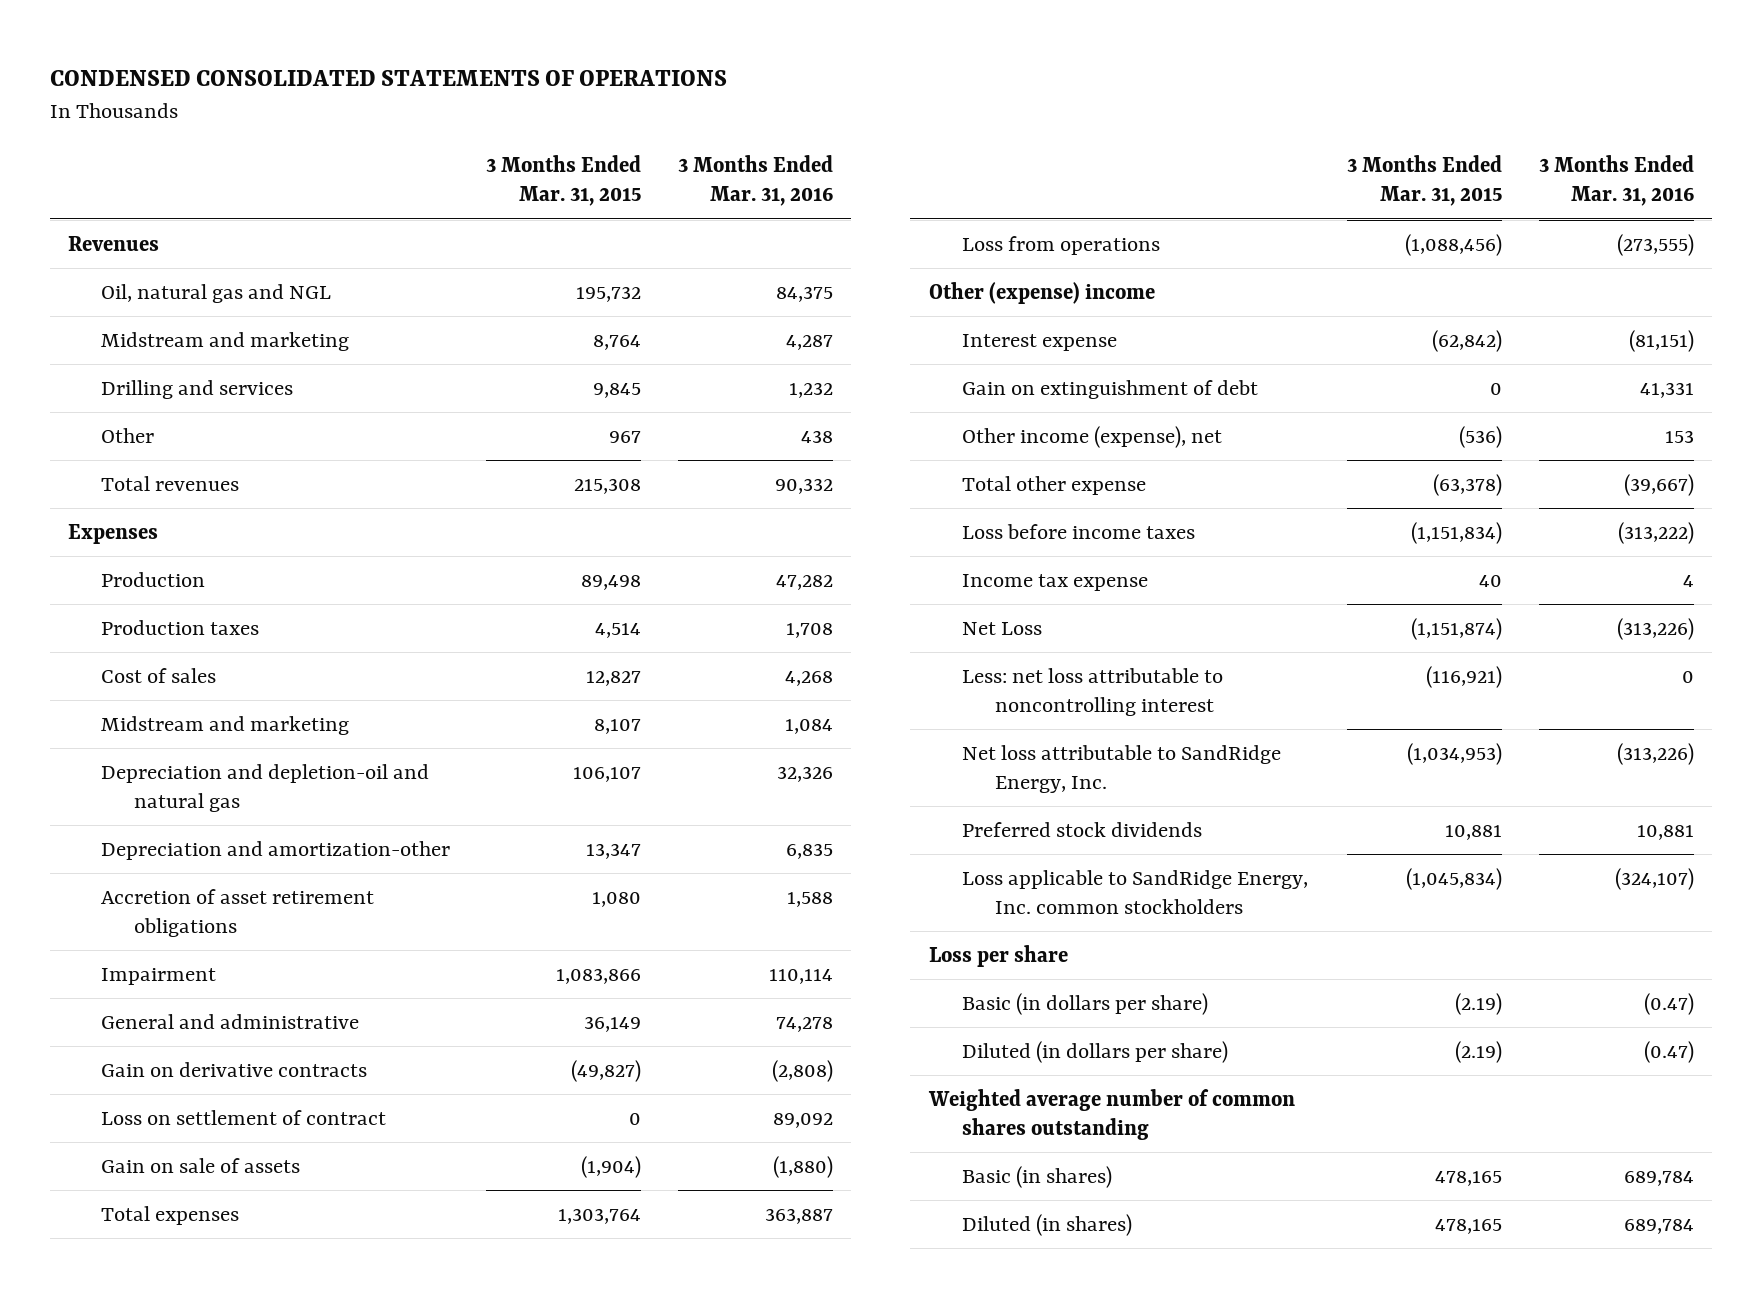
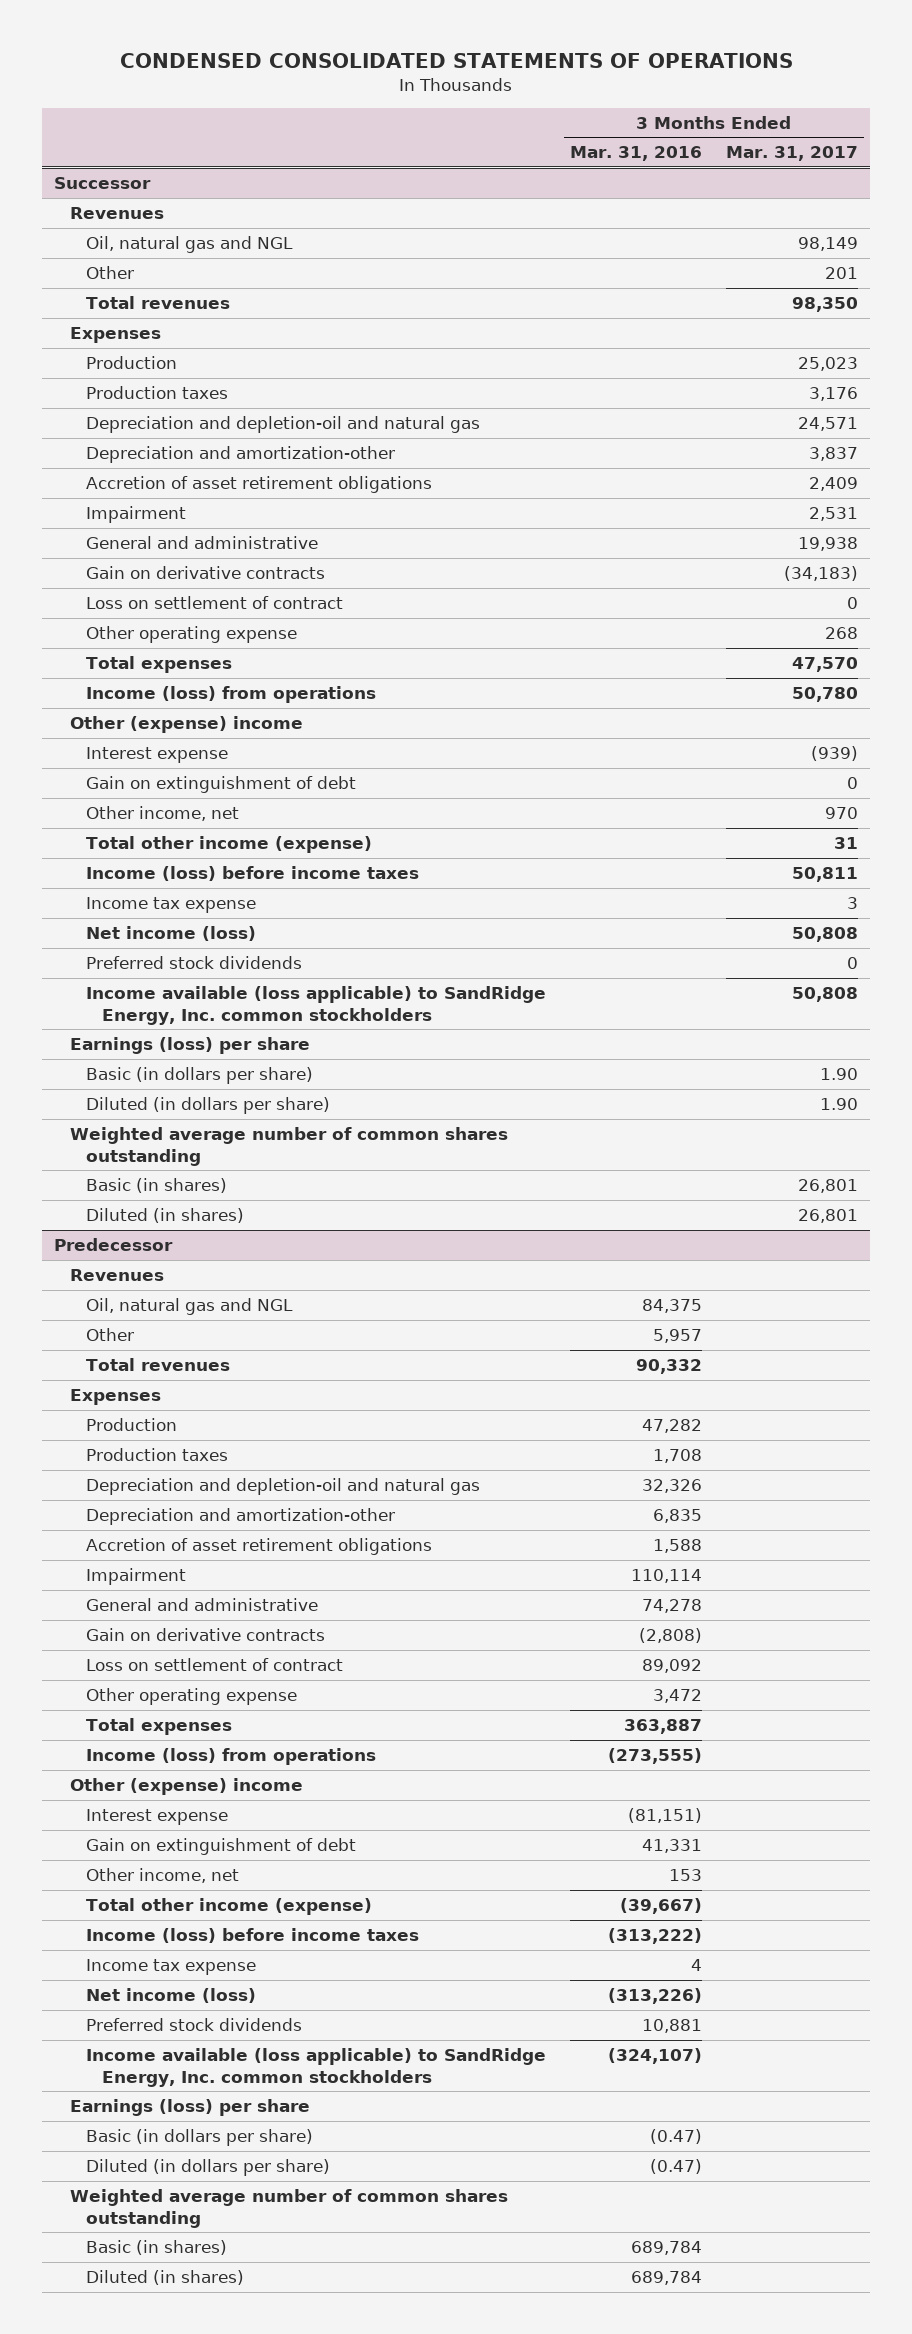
- | 3 Months Ended Mar. 31, 2015 | 3 Months Ended Mar. 31, 2016
+ | 3 Months Ended Mar. 31, 2016 | 3 Months Ended Mar. 31, 2017
+ Successor
+ Revenues
+ Oil, natural gas and NGL | | 98,149
+ Other | | 201
+ Total revenues | | 98,350
+ Expenses
+ Production | | 25,023
+ Production taxes | | 3,176
+ Depreciation and depletion-oil and natural gas | | 24,571
+ Depreciation and amortization-other | | 3,837
+ Accretion of asset retirement obligations | | 2,409
+ Impairment | | 2,531
+ General and administrative | | 19,938
+ Gain on derivative contracts | | (34,183)
+ Loss on settlement of contract | | 0
+ Other operating expense | | 268
+ Total expenses | | 47,570
+ Income (loss) from operations | | 50,780
+ Other (expense) income
+ Interest expense | | (939)
+ Gain on extinguishment of debt | | 0
+ Other income, net | | 970
+ Total other income (expense) | | 31
+ Income (loss) before income taxes | | 50,811
+ Income tax expense | | 3
+ Net income (loss) | | 50,808
+ Preferred stock dividends | | 0
+ Income available (loss applicable) to SandRidge Energy, Inc. common stockholders | | 50,808
+ Earnings (loss) per share
+ Basic (in dollars per share) | | 1.90
+ Diluted (in dollars per share) | | 1.90
+ Weighted average number of common shares outstanding
+ Basic (in shares) | | 26,801
+ Diluted (in shares) | | 26,801
+ Predecessor
- Midstream and marketing | 8,764 | 4,287
- Drilling and services | 9,845 | 1,232
- Other | 967 | 438
+ Other | 5,957 |
- Cost of sales | 12,827 | 4,268
- Midstream and marketing | 8,107 | 1,084
- Gain on sale of assets | (1,904) | (1,880)
+ Other operating expense | 3,472 |
- Loss from operations | (1,088,456) | (273,555)
+ Income (loss) from operations | (273,555) |
- Other income (expense), net | (536) | 153
- Total other expense | (63,378) | (39,667)
- Loss before income taxes | (1,151,834) | (313,222)
+ Other income, net | 153 |
+ Total other income (expense) | (39,667) |
+ Income (loss) before income taxes | (313,222) |
- Net Loss | (1,151,874) | (313,226)
- Less: net loss attributable to noncontrolling interest | (116,921) | 0
- Net loss attributable to SandRidge Energy, Inc. | (1,034,953) | (313,226)
+ Net income (loss) | (313,226) |
- Loss applicable to SandRidge Energy, Inc. common stockholders | (1,045,834) | (324,107)
- Loss per share
+ Income available (loss applicable) to SandRidge Energy, Inc. common stockholders | (324,107) |
+ Earnings (loss) per share

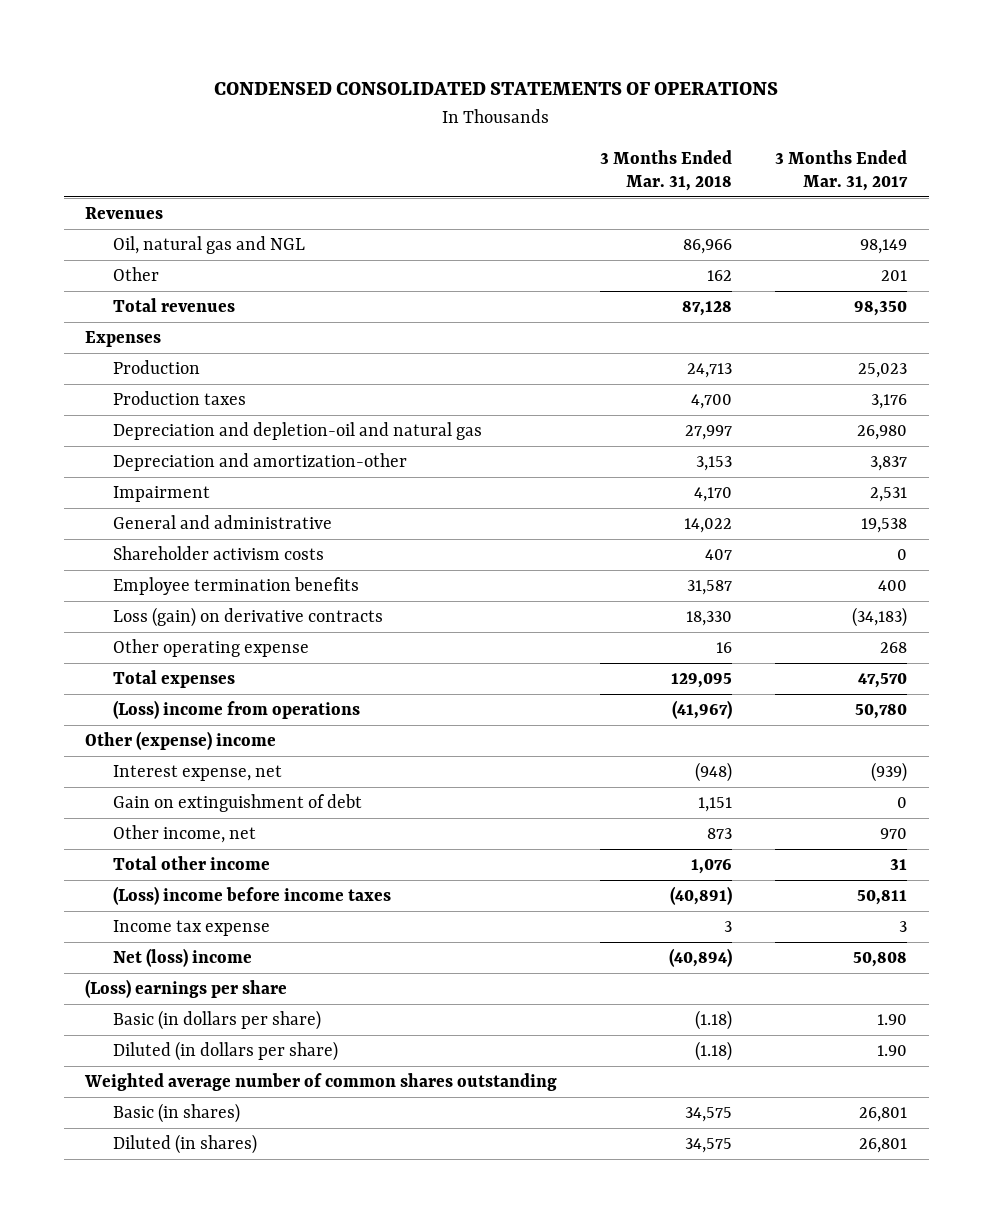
- | 3 Months Ended Mar. 31, 2016 | 3 Months Ended Mar. 31, 2017
+ | 3 Months Ended Mar. 31, 2018 | 3 Months Ended Mar. 31, 2017
- Successor
- Depreciation and depletion-oil and natural gas | | 24,571
+ Depreciation and depletion-oil and natural gas | 27,997 | 26,980
- Accretion of asset retirement obligations | | 2,409
- General and administrative | | 19,938
- Gain on derivative contracts | | (34,183)
- Loss on settlement of contract | | 0
+ General and administrative | 14,022 | 19,538
+ Shareholder activism costs | 407 | 0
+ Employee termination benefits | 31,587 | 400
+ Loss (gain) on derivative contracts | 18,330 | (34,183)
- Income (loss) from operations | | 50,780
+ (Loss) income from operations | (41,967) | 50,780
- Interest expense | | (939)
+ Interest expense, net | (948) | (939)
- Total other income (expense) | | 31
- Income (loss) before income taxes | | 50,811
+ Total other income | 1,076 | 31
+ (Loss) income before income taxes | (40,891) | 50,811
- Net income (loss) | | 50,808
- Preferred stock dividends | | 0
- Income available (loss applicable) to SandRidge Energy, Inc. common stockholders | | 50,808
- Earnings (loss) per share
+ Net (loss) income | (40,894) | 50,808
+ (Loss) earnings per share
- Predecessor
- Revenues
- Oil, natural gas and NGL | 84,375 |
- Other | 5,957 |
- Total revenues | 90,332 |
- Expenses
- Production | 47,282 |
- Production taxes | 1,708 |
- Depreciation and depletion-oil and natural gas | 32,326 |
- Depreciation and amortization-other | 6,835 |
- Accretion of asset retirement obligations | 1,588 |
- Impairment | 110,114 |
- General and administrative | 74,278 |
- Gain on derivative contracts | (2,808) |
- Loss on settlement of contract | 89,092 |
- Other operating expense | 3,472 |
- Total expenses | 363,887 |
- Income (loss) from operations | (273,555) |
- Other (expense) income
- Interest expense | (81,151) |
- Gain on extinguishment of debt | 41,331 |
- Other income, net | 153 |
- Total other income (expense) | (39,667) |
- Income (loss) before income taxes | (313,222) |
- Income tax expense | 4 |
- Net income (loss) | (313,226) |
- Preferred stock dividends | 10,881 |
- Income available (loss applicable) to SandRidge Energy, Inc. common stockholders | (324,107) |
- Earnings (loss) per share
- Basic (in dollars per share) | (0.47) |
- Diluted (in dollars per share) | (0.47) |
- Weighted average number of common shares outstanding
- Basic (in shares) | 689,784 |
- Diluted (in shares) | 689,784 |

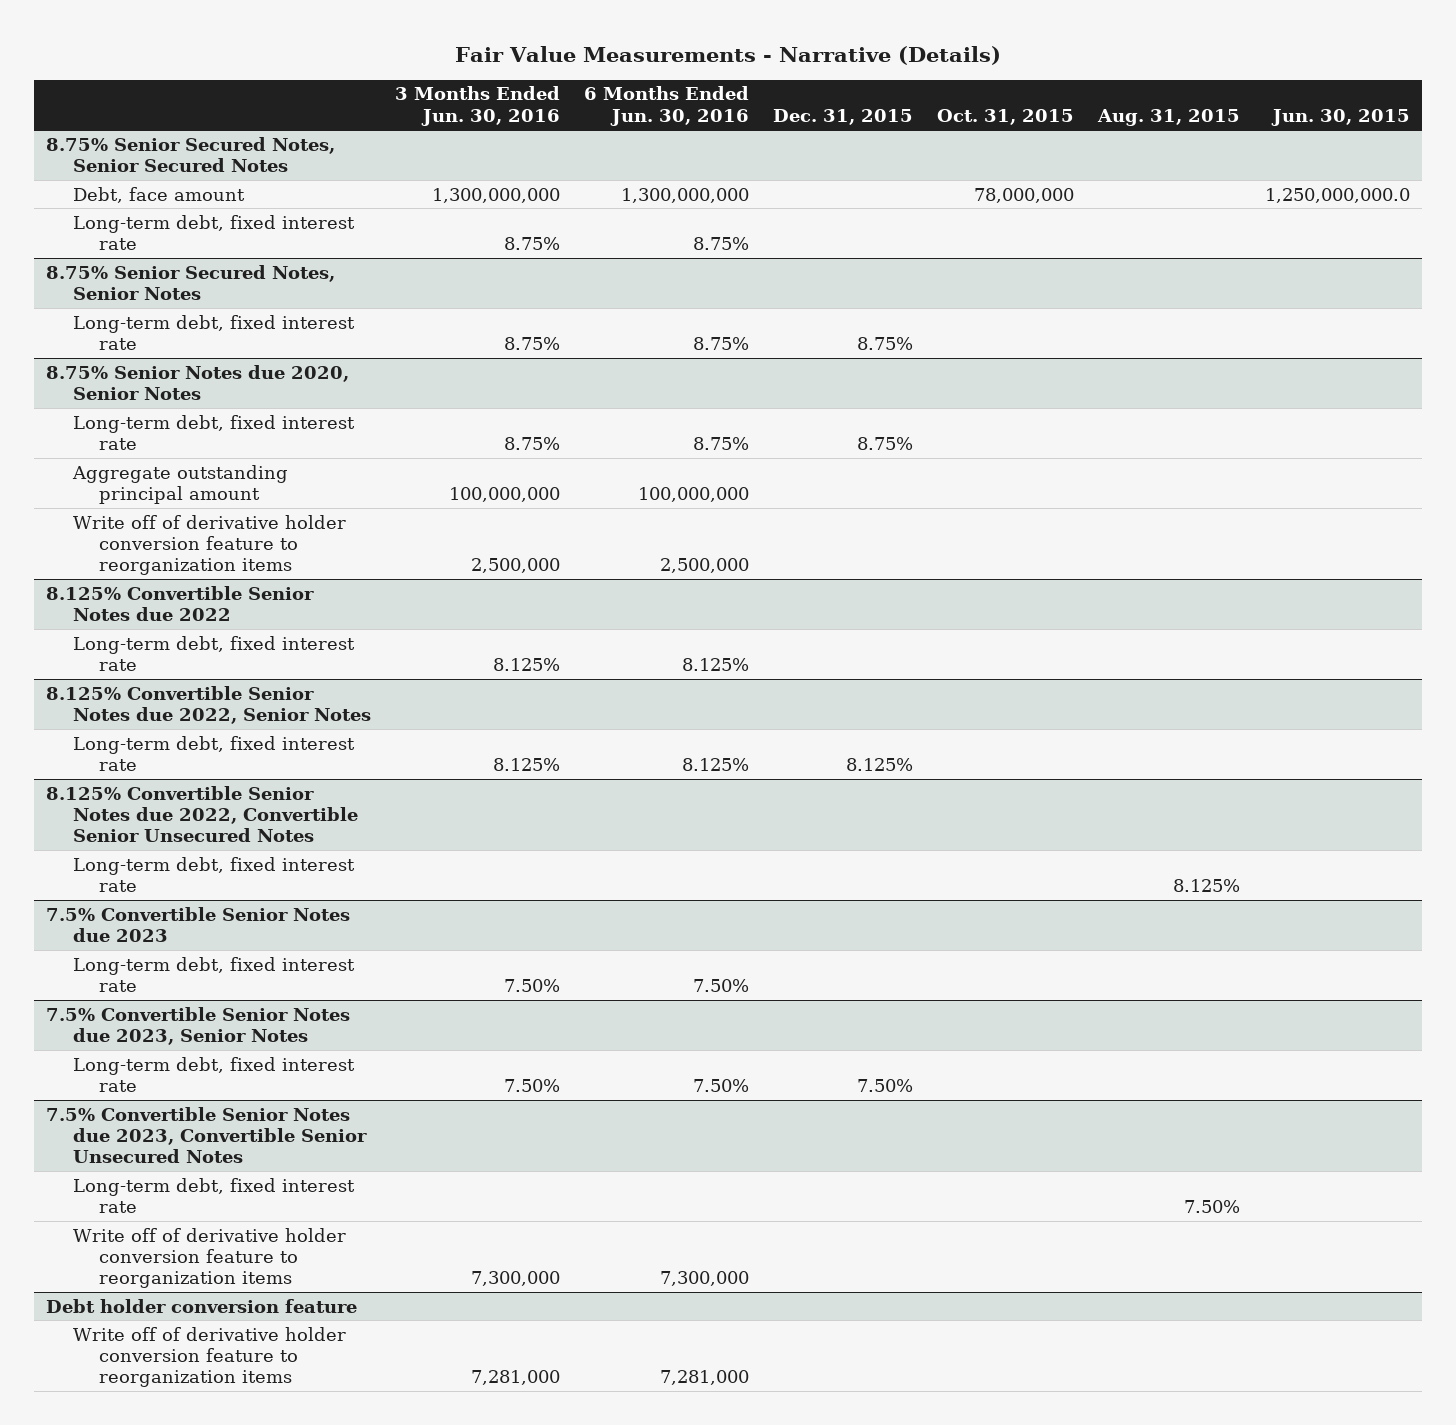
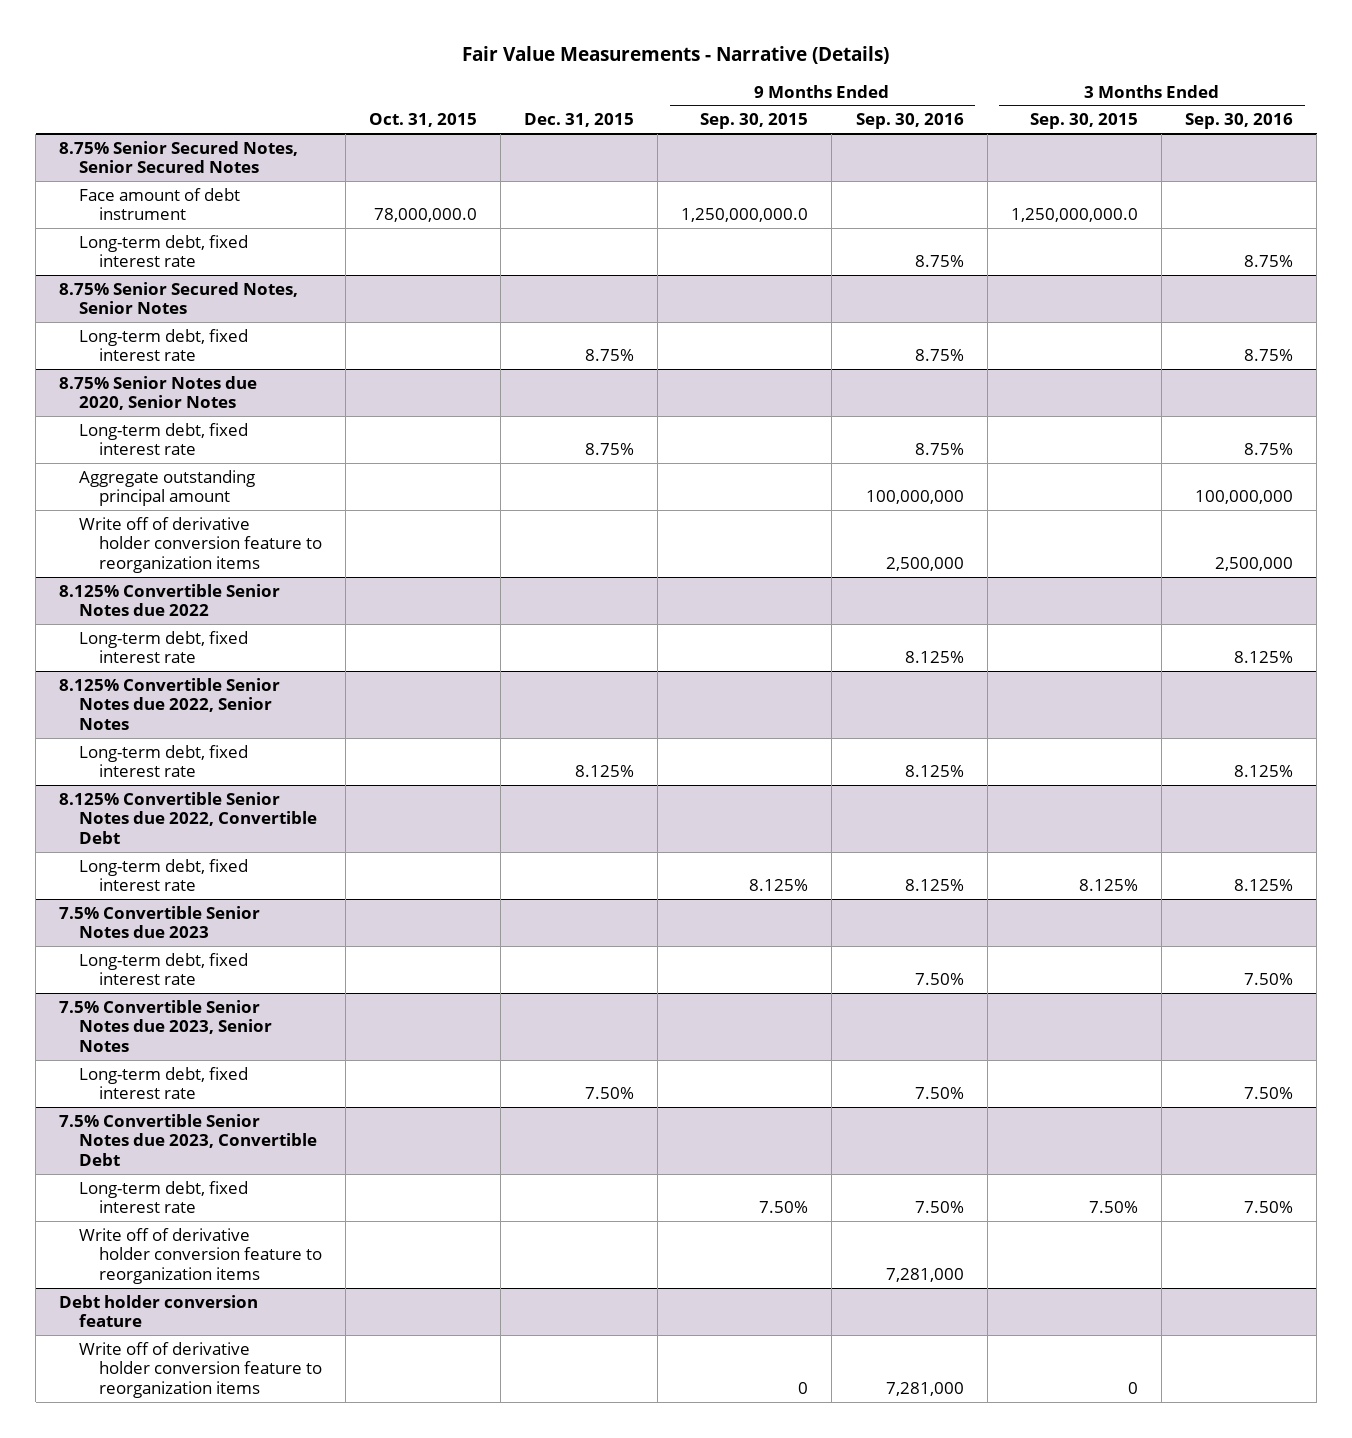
- | 3 Months Ended Jun. 30, 2016 | 6 Months Ended Jun. 30, 2016 | Dec. 31, 2015 | Oct. 31, 2015 | Aug. 31, 2015 | Jun. 30, 2015
+ | Oct. 31, 2015 | Dec. 31, 2015 | 9 Months Ended Sep. 30, 2015 | 9 Months Ended Sep. 30, 2016 | 3 Months Ended Sep. 30, 2015 | 3 Months Ended Sep. 30, 2016
@ 8.75% Senior Secured Notes, Senior Secured Notes
- Debt, face amount | 1,300,000,000 | 1,300,000,000 | | 78,000,000 | | 1,250,000,000.0
+ Face amount of debt instrument | 78,000,000.0 | | 1,250,000,000.0 | | 1,250,000,000.0 |
- 8.125% Convertible Senior Notes due 2022, Convertible Senior Unsecured Notes
+ 8.125% Convertible Senior Notes due 2022, Convertible Debt
- 7.5% Convertible Senior Notes due 2023, Convertible Senior Unsecured Notes
+ 7.5% Convertible Senior Notes due 2023, Convertible Debt

